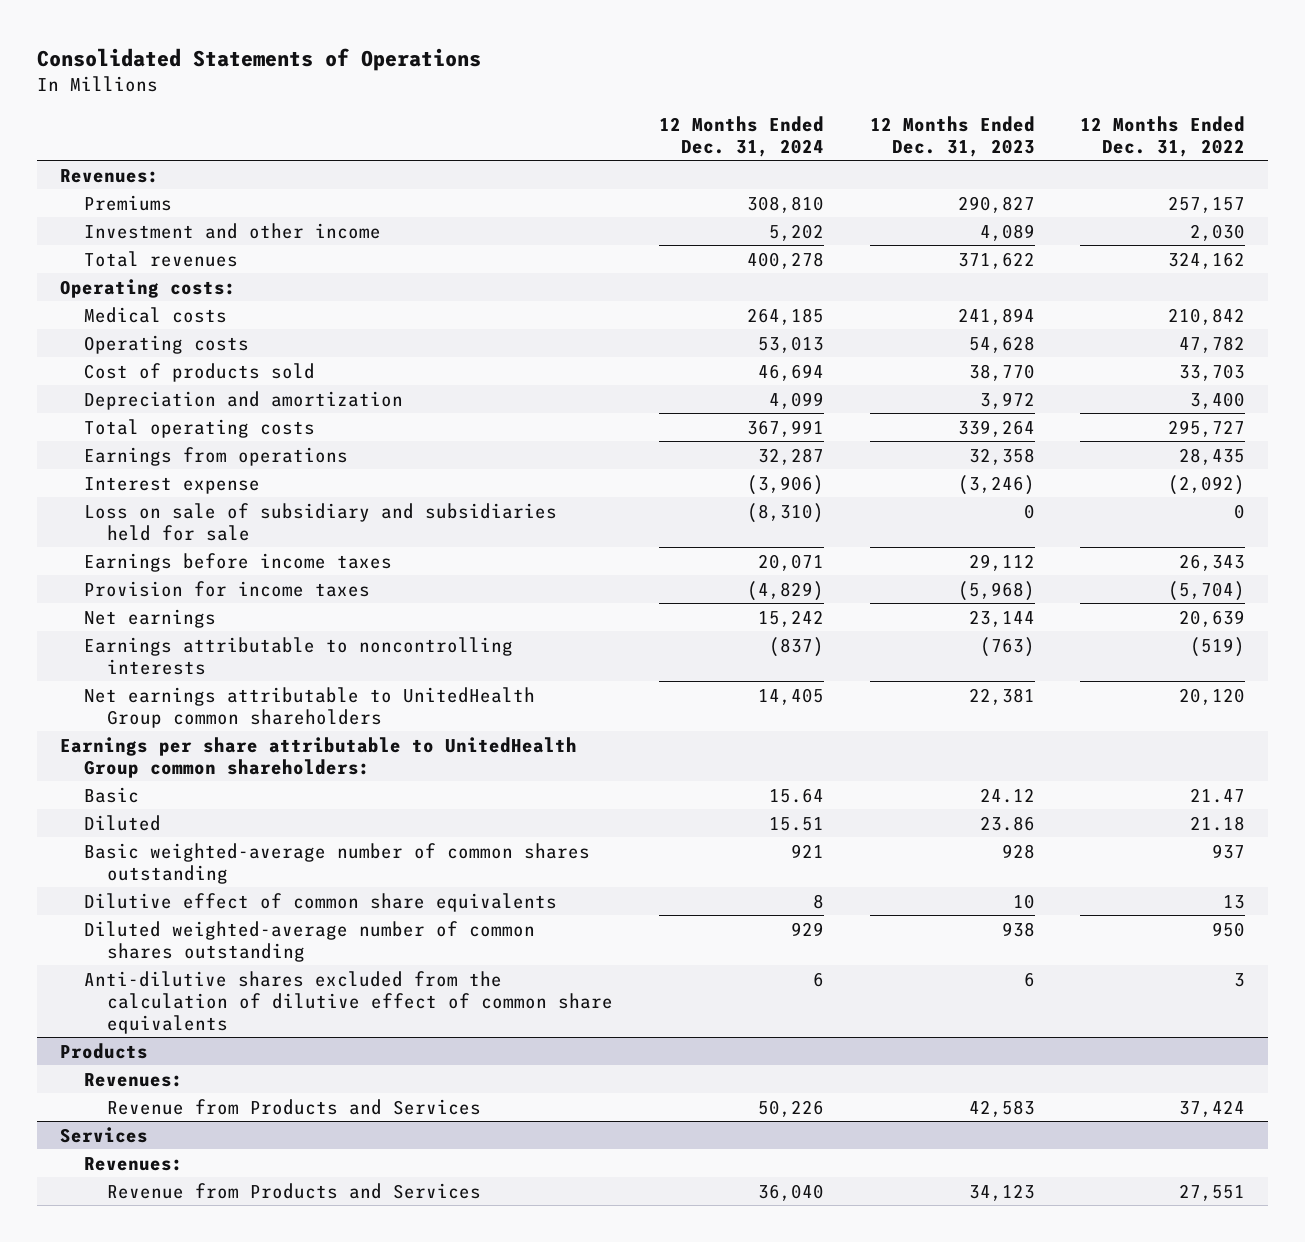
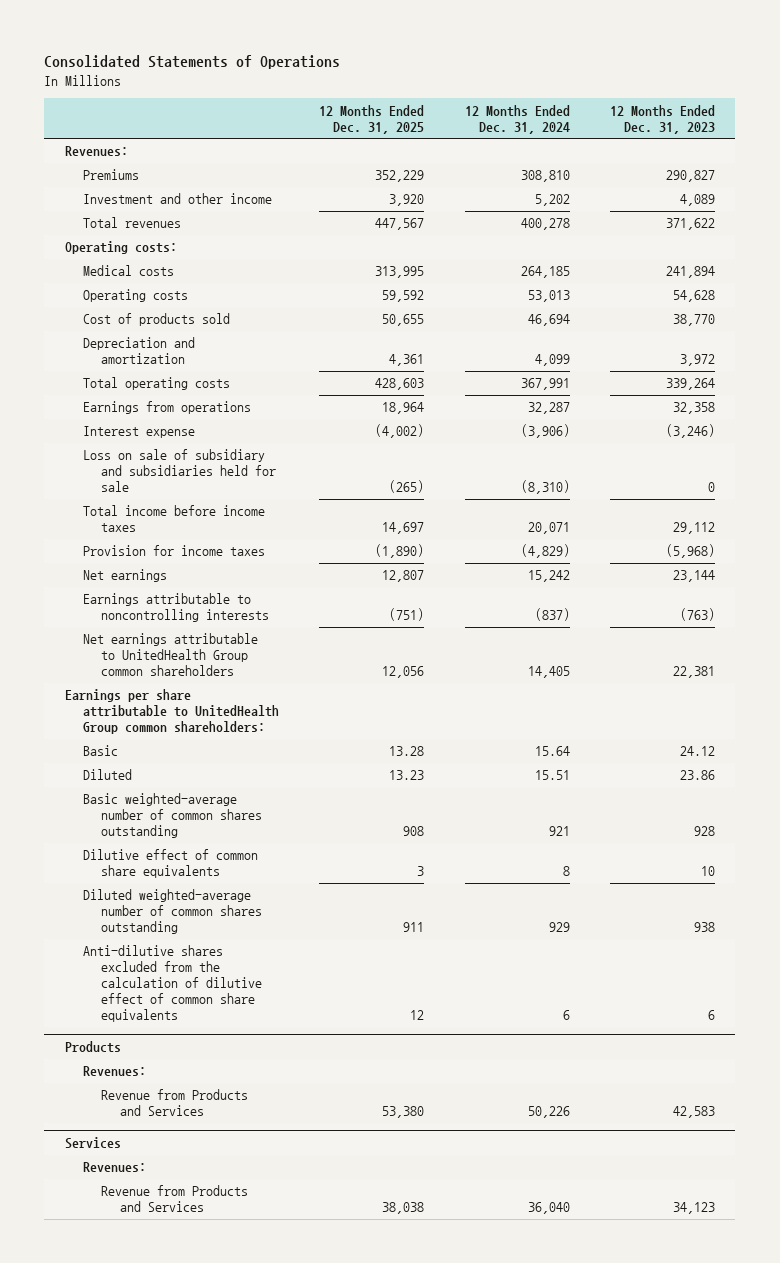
- | 12 Months Ended Dec. 31, 2024 | 12 Months Ended Dec. 31, 2023 | 12 Months Ended Dec. 31, 2022
+ | 12 Months Ended Dec. 31, 2025 | 12 Months Ended Dec. 31, 2024 | 12 Months Ended Dec. 31, 2023
- Earnings before income taxes | 20,071 | 29,112 | 26,343
+ Total income before income taxes | 14,697 | 20,071 | 29,112

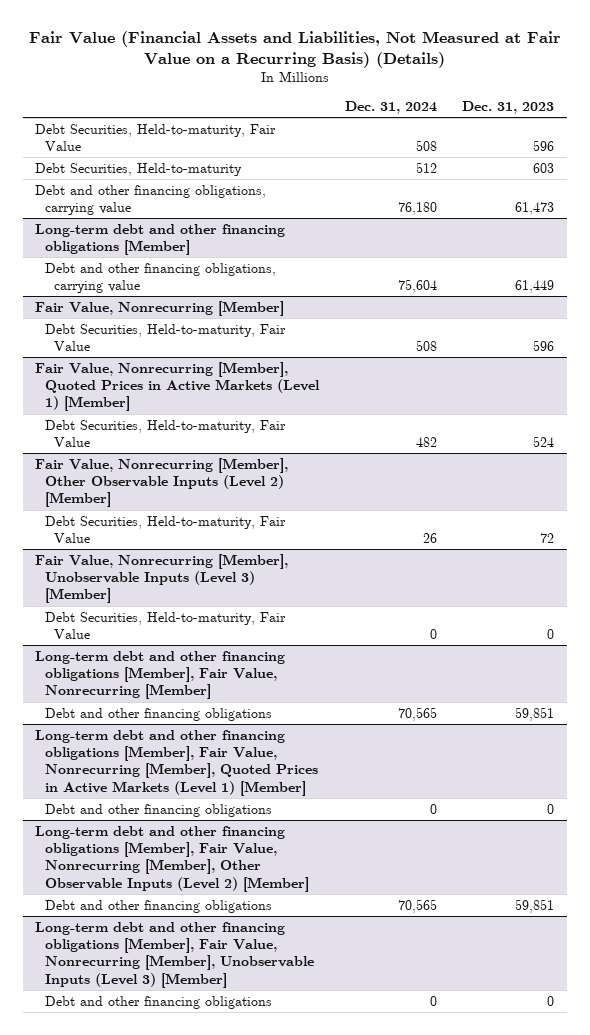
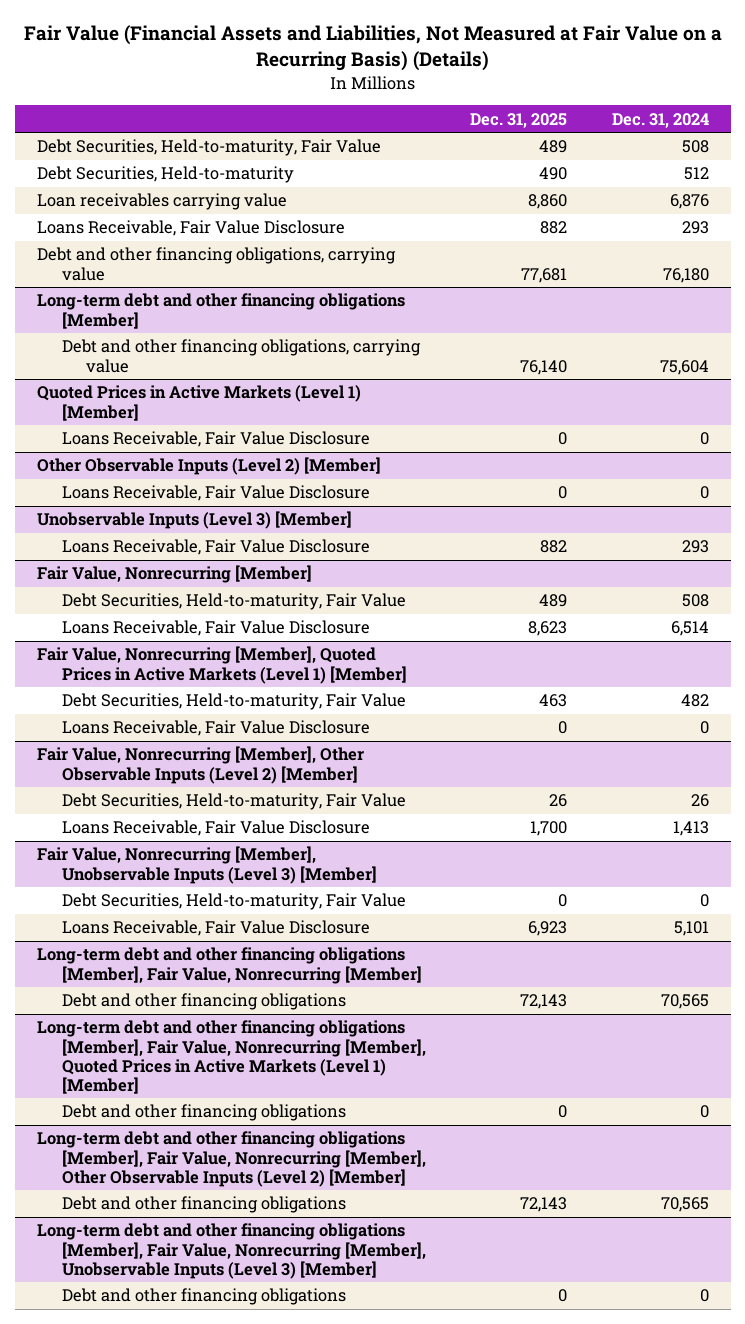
- | Dec. 31, 2024 | Dec. 31, 2023
+ | Dec. 31, 2025 | Dec. 31, 2024
+ Loan receivables carrying value | 8,860 | 6,876
+ Loans Receivable, Fair Value Disclosure | 882 | 293
+ Quoted Prices in Active Markets (Level 1) [Member]
+ Loans Receivable, Fair Value Disclosure | 0 | 0
+ Other Observable Inputs (Level 2) [Member]
+ Loans Receivable, Fair Value Disclosure | 0 | 0
+ Unobservable Inputs (Level 3) [Member]
+ Loans Receivable, Fair Value Disclosure | 882 | 293
@ Fair Value, Nonrecurring [Member]
+ Loans Receivable, Fair Value Disclosure | 8,623 | 6,514
@ Fair Value, Nonrecurring [Member], Quoted Prices in Active Markets (Level 1) [Member]
+ Loans Receivable, Fair Value Disclosure | 0 | 0
@ Fair Value, Nonrecurring [Member], Other Observable Inputs (Level 2) [Member]
+ Loans Receivable, Fair Value Disclosure | 1,700 | 1,413
@ Fair Value, Nonrecurring [Member], Unobservable Inputs (Level 3) [Member]
+ Loans Receivable, Fair Value Disclosure | 6,923 | 5,101

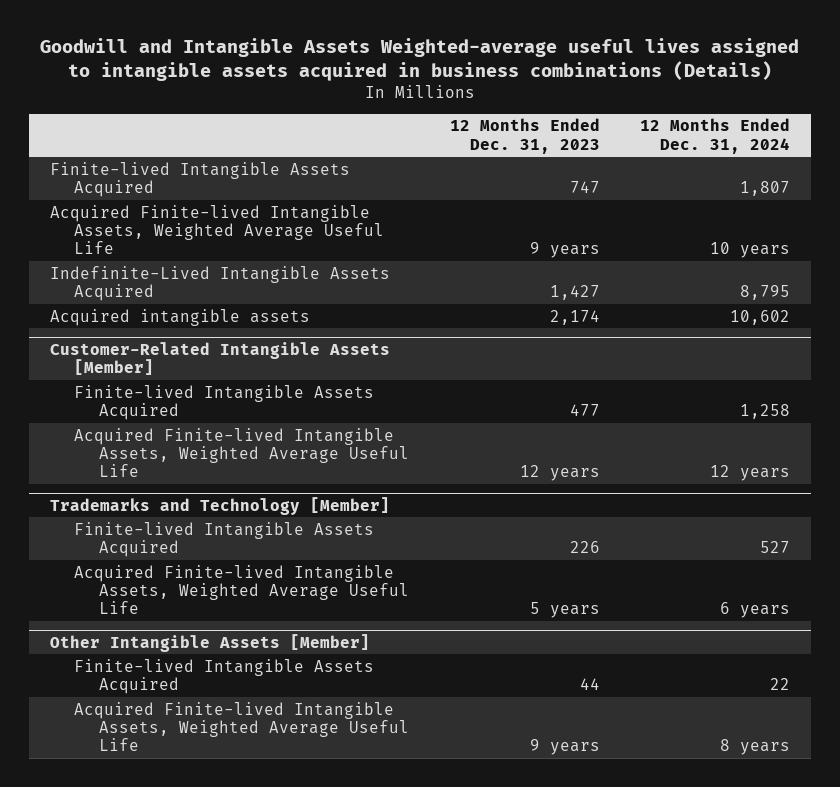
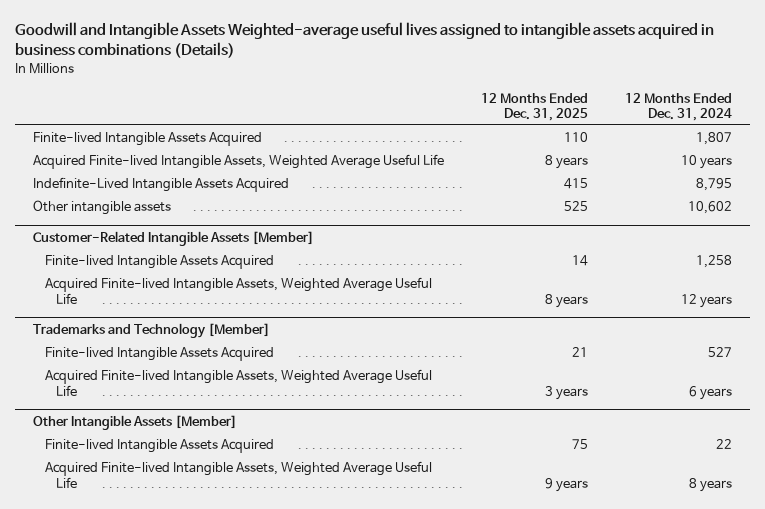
- | 12 Months Ended Dec. 31, 2023 | 12 Months Ended Dec. 31, 2024
+ | 12 Months Ended Dec. 31, 2025 | 12 Months Ended Dec. 31, 2024
- Acquired intangible assets | 2,174 | 10,602
+ Other intangible assets | 525 | 10,602

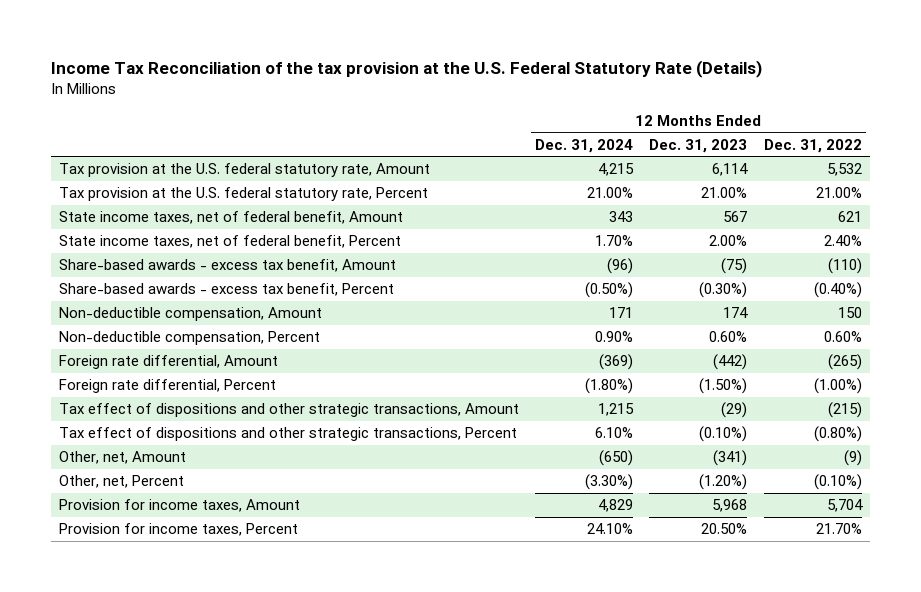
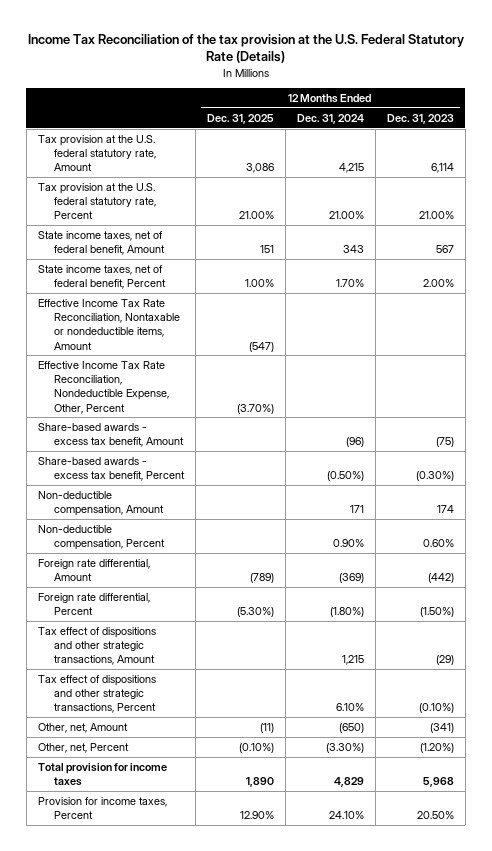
- | 12 Months Ended Dec. 31, 2024 | 12 Months Ended Dec. 31, 2023 | 12 Months Ended Dec. 31, 2022
+ | 12 Months Ended Dec. 31, 2025 | 12 Months Ended Dec. 31, 2024 | 12 Months Ended Dec. 31, 2023
+ Effective Income Tax Rate Reconciliation, Nontaxable or nondeductible items, Amount | (547) | |
+ Effective Income Tax Rate Reconciliation, Nondeductible Expense, Other, Percent | (3.70%) | |
- Provision for income taxes, Amount | 4,829 | 5,968 | 5,704
+ Total provision for income taxes | 1,890 | 4,829 | 5,968

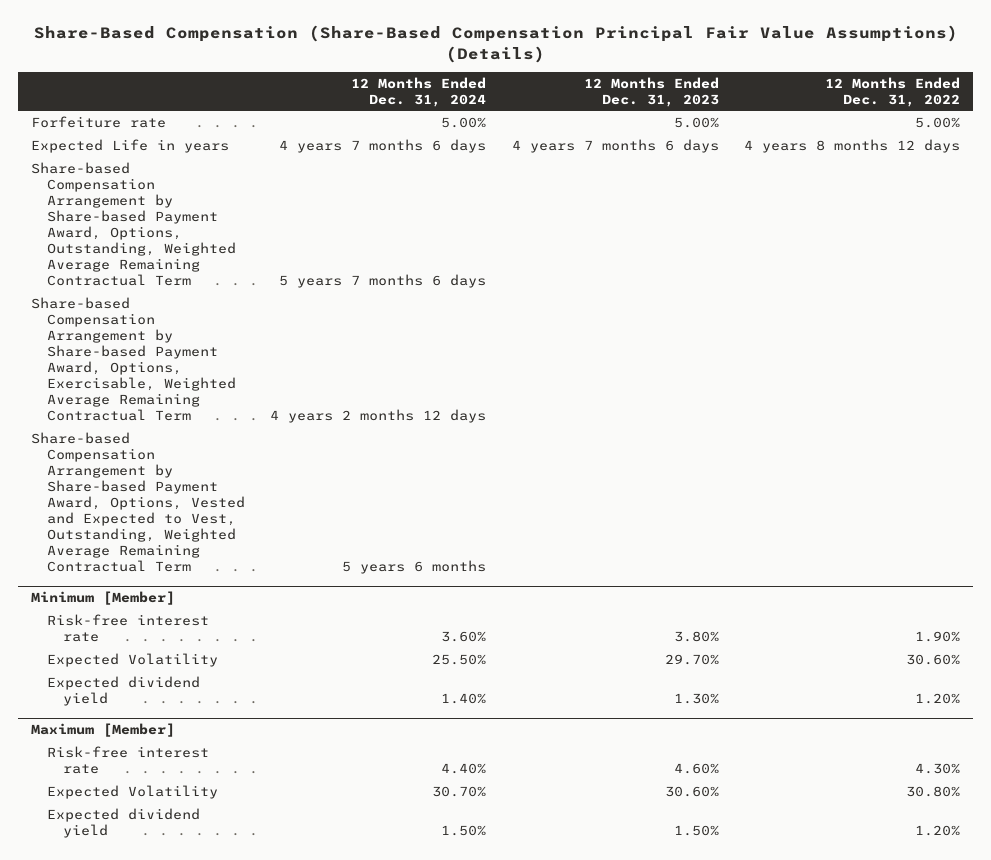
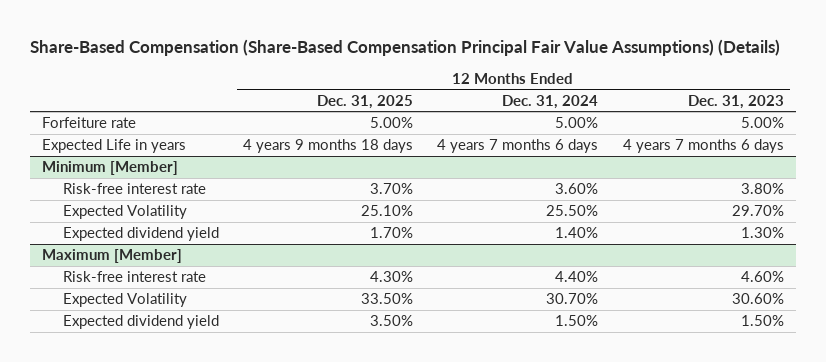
- | 12 Months Ended Dec. 31, 2024 | 12 Months Ended Dec. 31, 2023 | 12 Months Ended Dec. 31, 2022
+ | 12 Months Ended Dec. 31, 2025 | 12 Months Ended Dec. 31, 2024 | 12 Months Ended Dec. 31, 2023
- Share-based Compensation Arrangement by Share-based Payment Award, Options, Outstanding, Weighted Average Remaining Contractual Term | 5 years 7 months 6 days | |
- Share-based Compensation Arrangement by Share-based Payment Award, Options, Exercisable, Weighted Average Remaining Contractual Term | 4 years 2 months 12 days | |
- Share-based Compensation Arrangement by Share-based Payment Award, Options, Vested and Expected to Vest, Outstanding, Weighted Average Remaining Contractual Term | 5 years 6 months | |

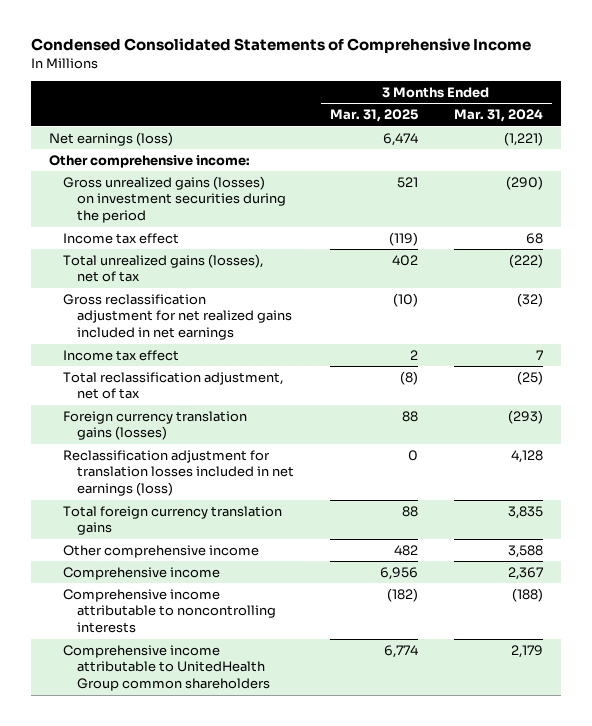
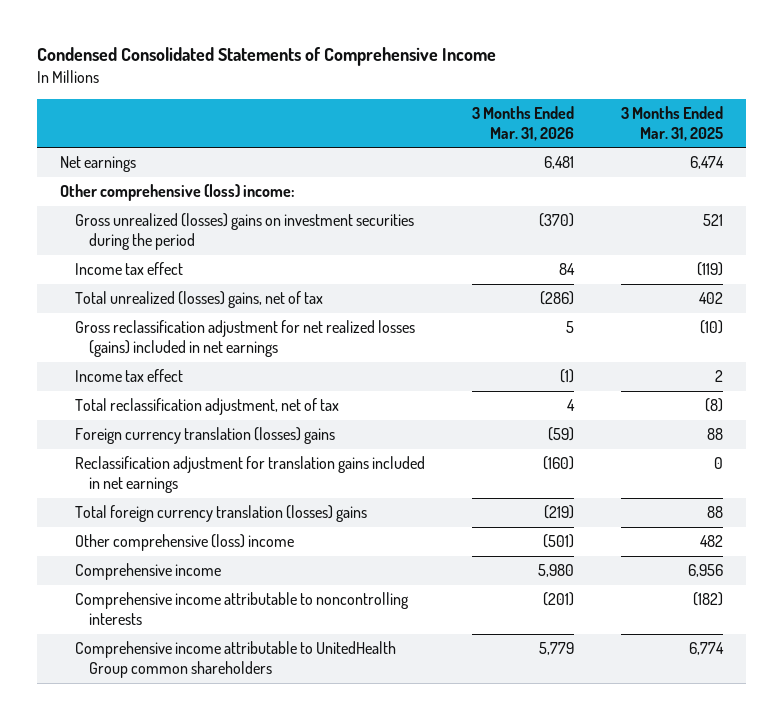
- | 3 Months Ended Mar. 31, 2025 | 3 Months Ended Mar. 31, 2024
+ | 3 Months Ended Mar. 31, 2026 | 3 Months Ended Mar. 31, 2025
- Net earnings (loss) | 6,474 | (1,221)
- Other comprehensive income:
- Gross unrealized gains (losses) on investment securities during the period | 521 | (290)
+ Net earnings | 6,481 | 6,474
+ Other comprehensive (loss) income:
+ Gross unrealized (losses) gains on investment securities during the period | (370) | 521
- Total unrealized gains (losses), net of tax | 402 | (222)
- Gross reclassification adjustment for net realized gains included in net earnings | (10) | (32)
+ Total unrealized (losses) gains, net of tax | (286) | 402
+ Gross reclassification adjustment for net realized losses (gains) included in net earnings | 5 | (10)
- Foreign currency translation gains (losses) | 88 | (293)
- Reclassification adjustment for translation losses included in net earnings (loss) | 0 | 4,128
- Total foreign currency translation gains | 88 | 3,835
- Other comprehensive income | 482 | 3,588
+ Foreign currency translation (losses) gains | (59) | 88
+ Reclassification adjustment for translation gains included in net earnings | (160) | 0
+ Total foreign currency translation (losses) gains | (219) | 88
+ Other comprehensive (loss) income | (501) | 482

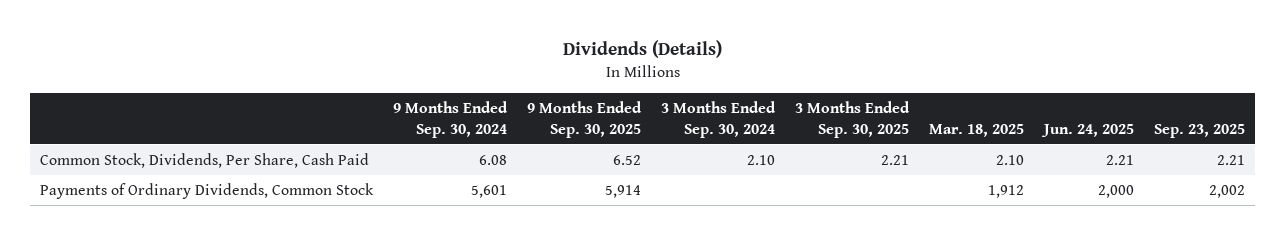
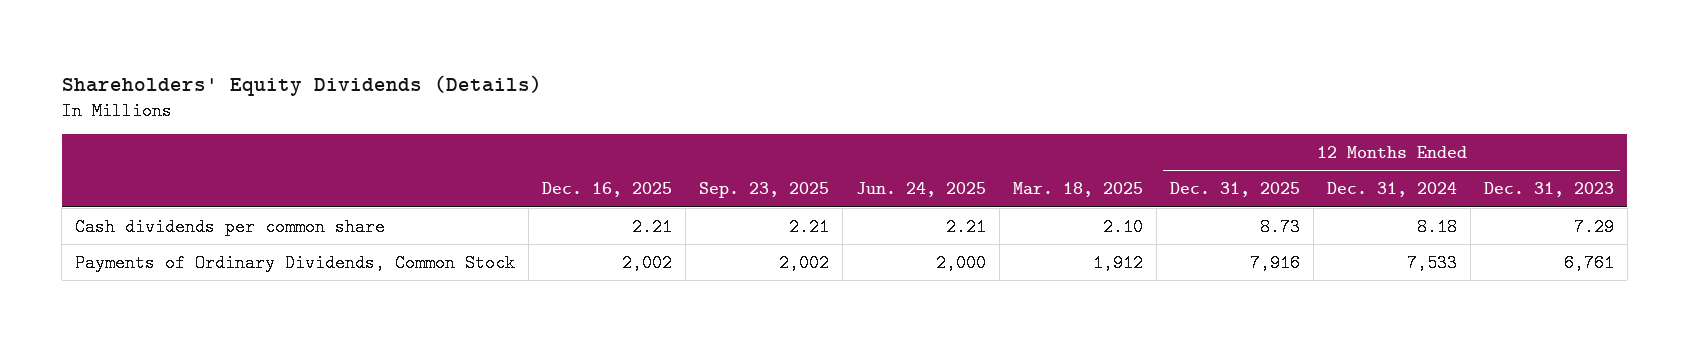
- Dividends (Details)
+ Shareholders' Equity Dividends (Details)
- | 9 Months Ended Sep. 30, 2024 | 9 Months Ended Sep. 30, 2025 | 3 Months Ended Sep. 30, 2024 | 3 Months Ended Sep. 30, 2025 | Mar. 18, 2025 | Jun. 24, 2025 | Sep. 23, 2025
+ | Dec. 16, 2025 | Sep. 23, 2025 | Jun. 24, 2025 | Mar. 18, 2025 | 12 Months Ended Dec. 31, 2025 | 12 Months Ended Dec. 31, 2024 | 12 Months Ended Dec. 31, 2023
- Common Stock, Dividends, Per Share, Cash Paid | 6.08 | 6.52 | 2.10 | 2.21 | 2.10 | 2.21 | 2.21
+ Cash dividends per common share | 2.21 | 2.21 | 2.21 | 2.10 | 8.73 | 8.18 | 7.29

